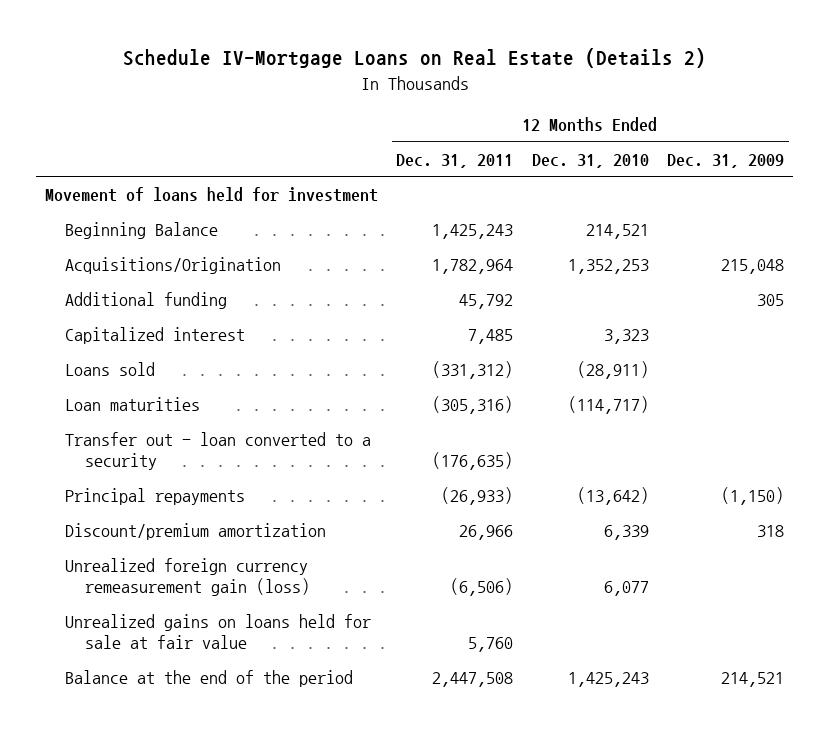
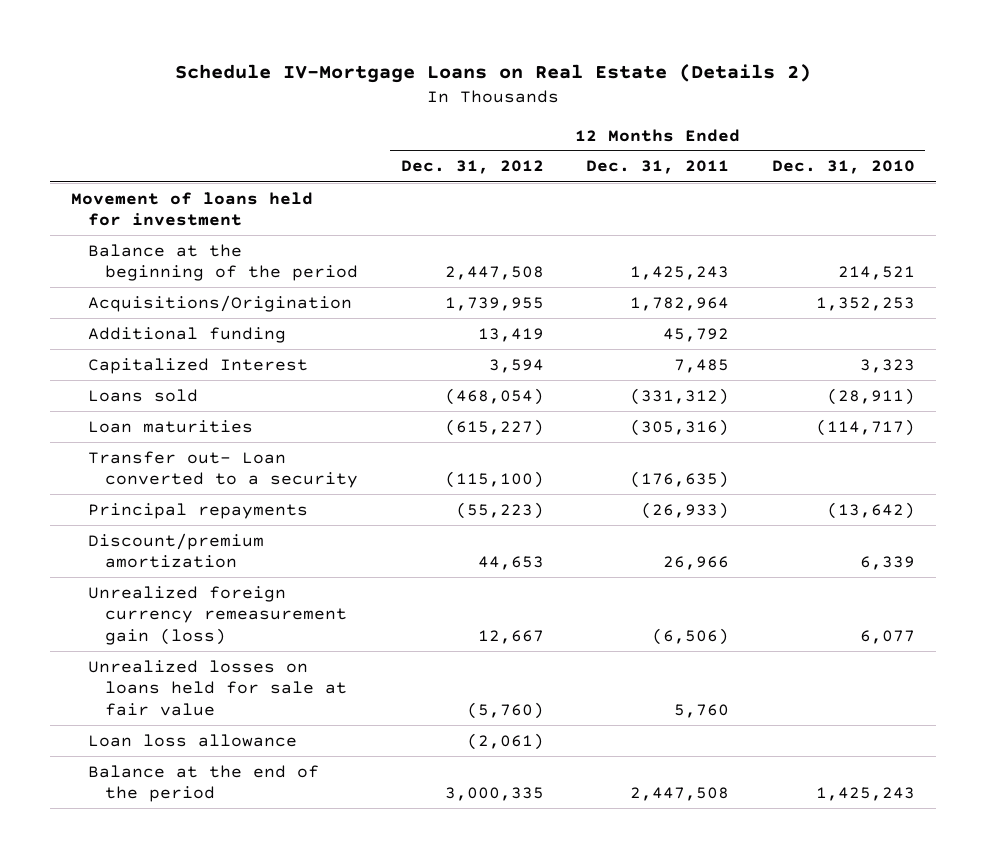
- | 12 Months Ended Dec. 31, 2011 | 12 Months Ended Dec. 31, 2010 | 12 Months Ended Dec. 31, 2009
+ | 12 Months Ended Dec. 31, 2012 | 12 Months Ended Dec. 31, 2011 | 12 Months Ended Dec. 31, 2010
- Beginning Balance | 1,425,243 | 214,521 |
+ Balance at the beginning of the period | 2,447,508 | 1,425,243 | 214,521
- Capitalized interest | 7,485 | 3,323 |
+ Capitalized Interest | 3,594 | 7,485 | 3,323
- Transfer out - loan converted to a security | (176,635) | |
+ Transfer out- Loan converted to a security | (115,100) | (176,635) |
- Unrealized gains on loans held for sale at fair value | 5,760 | |
+ Unrealized losses on loans held for sale at fair value | (5,760) | 5,760 |
+ Loan loss allowance | (2,061) | |

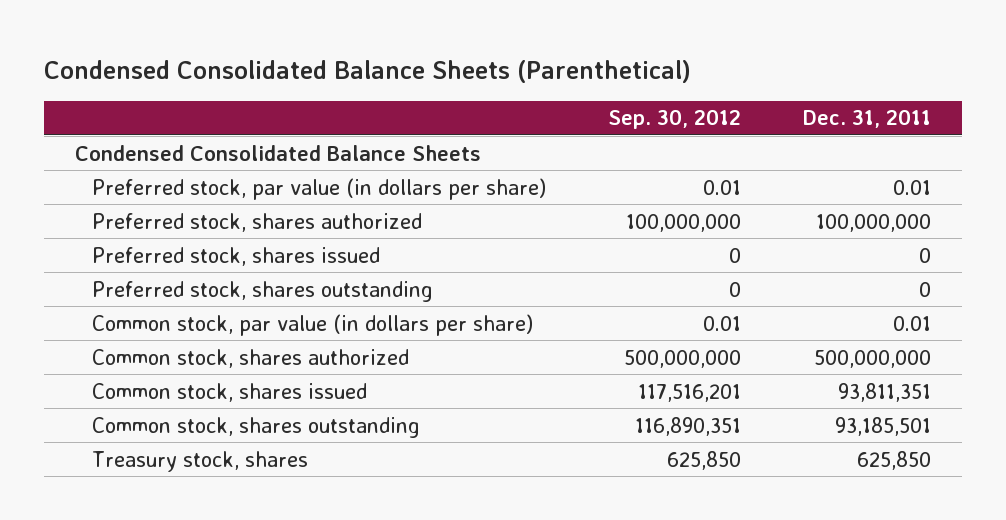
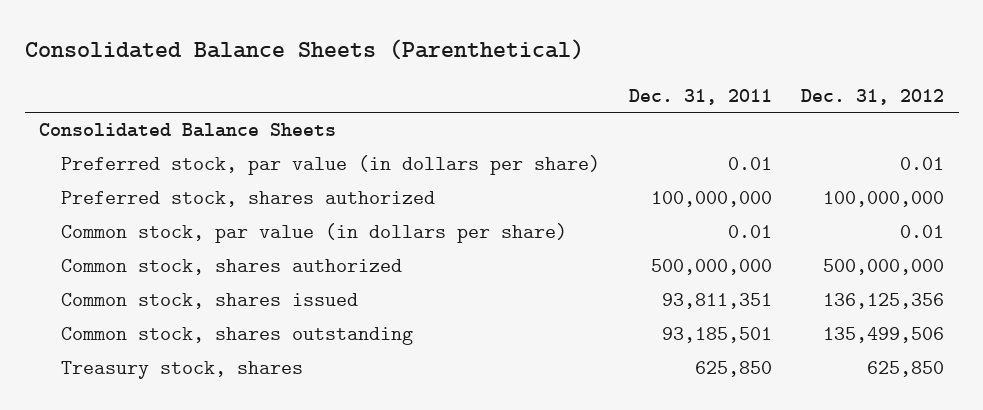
- Condensed Consolidated Balance Sheets (Parenthetical)
+ Consolidated Balance Sheets (Parenthetical)
- | Sep. 30, 2012 | Dec. 31, 2011
+ | Dec. 31, 2011 | Dec. 31, 2012
- Condensed Consolidated Balance Sheets
+ Consolidated Balance Sheets
- Preferred stock, shares issued | 0 | 0
- Preferred stock, shares outstanding | 0 | 0

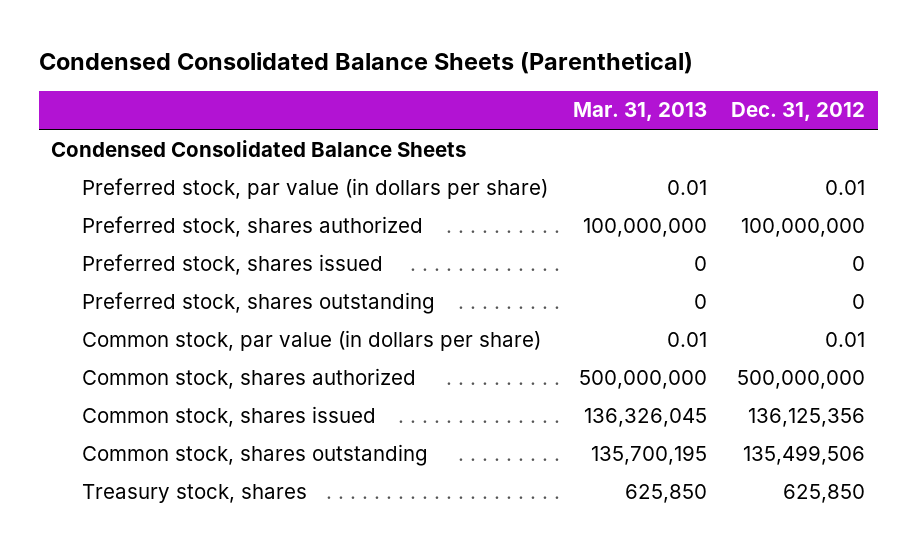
- Consolidated Balance Sheets (Parenthetical)
+ Condensed Consolidated Balance Sheets (Parenthetical)
- | Dec. 31, 2011 | Dec. 31, 2012
+ | Mar. 31, 2013 | Dec. 31, 2012
- Consolidated Balance Sheets
+ Condensed Consolidated Balance Sheets
+ Preferred stock, shares issued | 0 | 0
+ Preferred stock, shares outstanding | 0 | 0

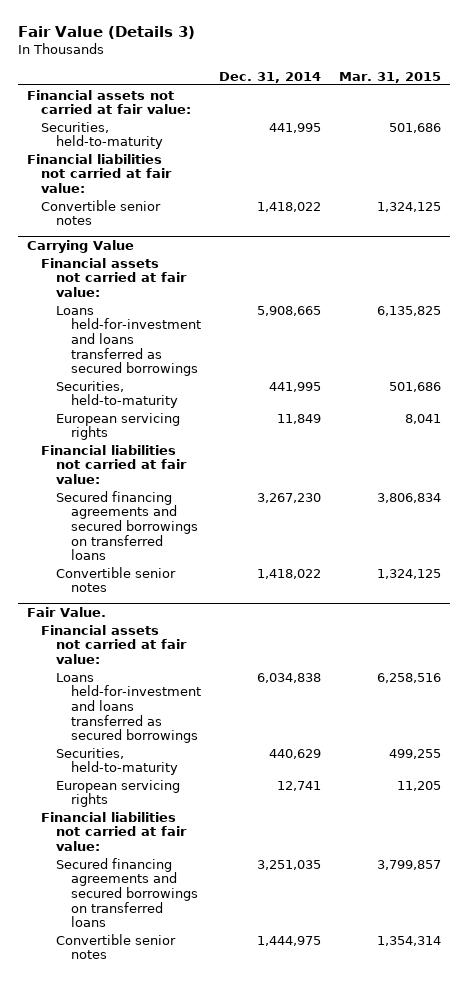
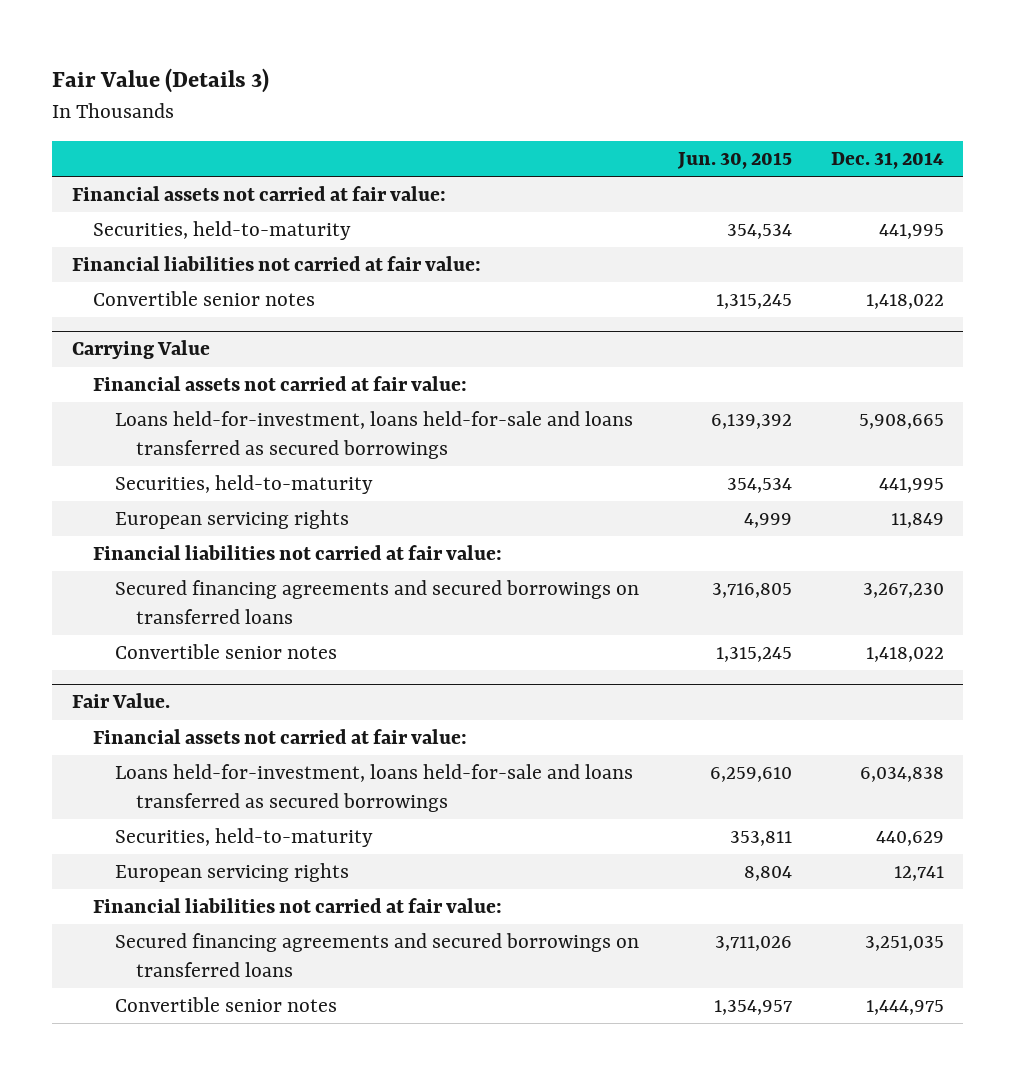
- | Dec. 31, 2014 | Mar. 31, 2015
+ | Jun. 30, 2015 | Dec. 31, 2014
@ Carrying Value
- Loans held-for-investment and loans transferred as secured borrowings | 5,908,665 | 6,135,825
+ Loans held-for-investment, loans held-for-sale and loans transferred as secured borrowings | 6,139,392 | 5,908,665
@ Fair Value.
- Loans held-for-investment and loans transferred as secured borrowings | 6,034,838 | 6,258,516
+ Loans held-for-investment, loans held-for-sale and loans transferred as secured borrowings | 6,259,610 | 6,034,838

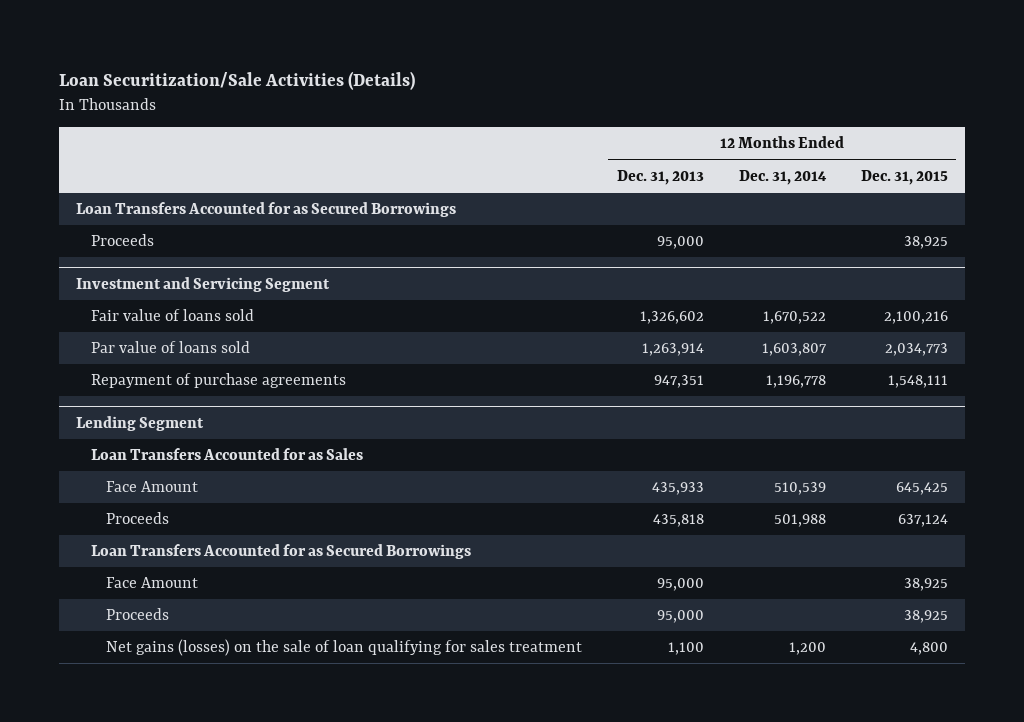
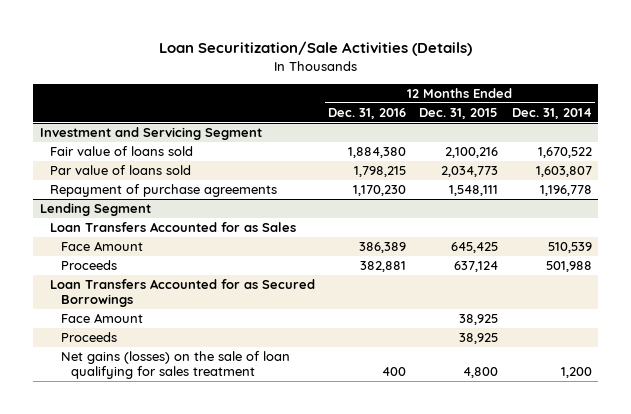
- | 12 Months Ended Dec. 31, 2013 | 12 Months Ended Dec. 31, 2014 | 12 Months Ended Dec. 31, 2015
+ | 12 Months Ended Dec. 31, 2016 | 12 Months Ended Dec. 31, 2015 | 12 Months Ended Dec. 31, 2014
- Loan Transfers Accounted for as Secured Borrowings
- Proceeds | 95,000 | | 38,925

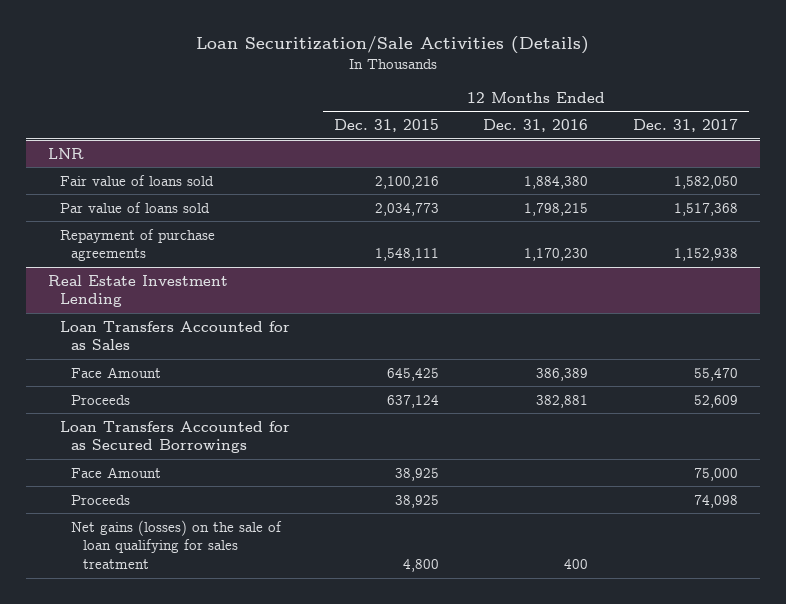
- | 12 Months Ended Dec. 31, 2016 | 12 Months Ended Dec. 31, 2015 | 12 Months Ended Dec. 31, 2014
+ | 12 Months Ended Dec. 31, 2015 | 12 Months Ended Dec. 31, 2016 | 12 Months Ended Dec. 31, 2017
- Investment and Servicing Segment
+ LNR
- Lending Segment
+ Real Estate Investment Lending

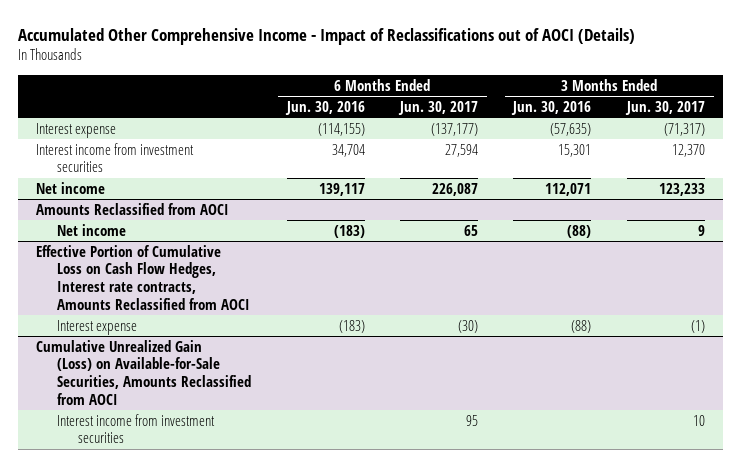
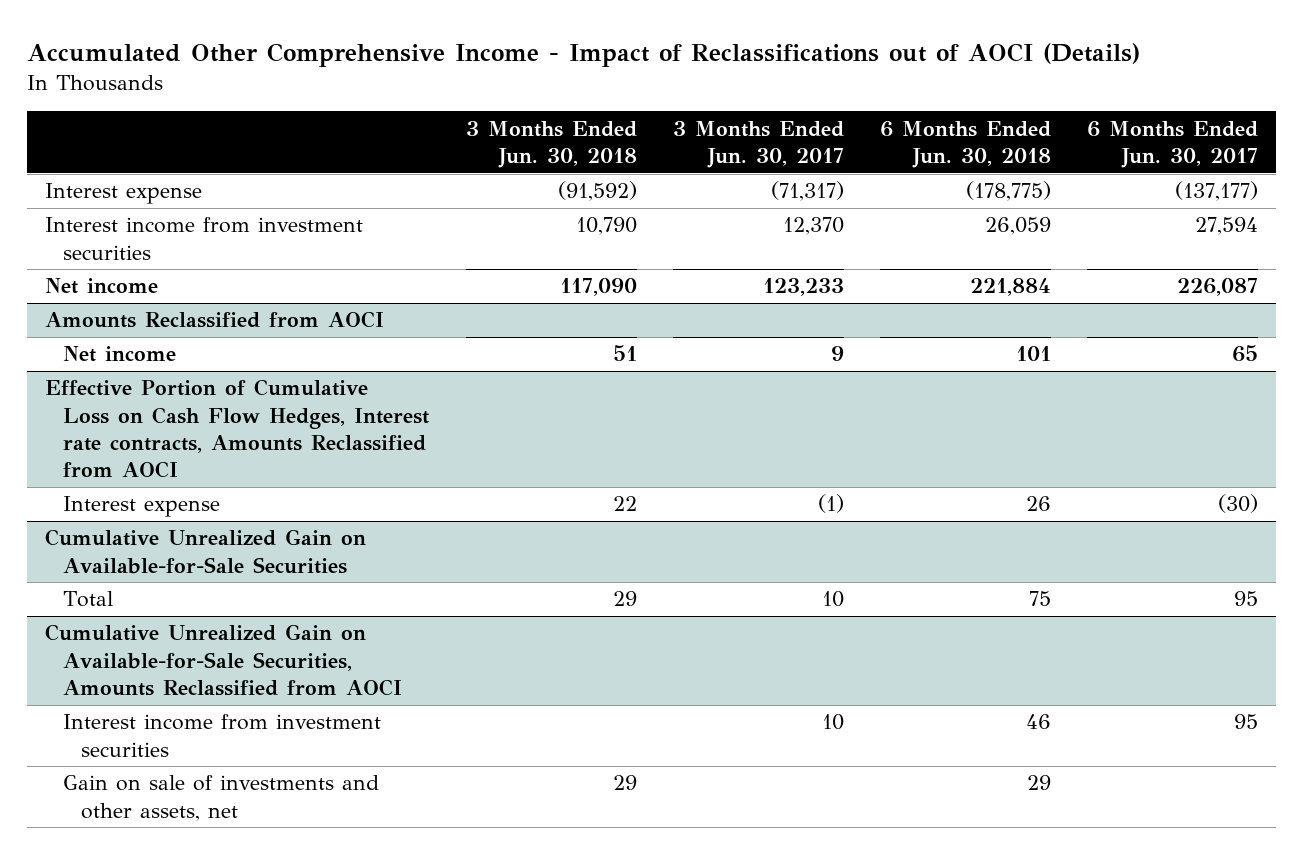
- | 6 Months Ended Jun. 30, 2016 | 6 Months Ended Jun. 30, 2017 | 3 Months Ended Jun. 30, 2016 | 3 Months Ended Jun. 30, 2017
+ | 3 Months Ended Jun. 30, 2018 | 3 Months Ended Jun. 30, 2017 | 6 Months Ended Jun. 30, 2018 | 6 Months Ended Jun. 30, 2017
- Cumulative Unrealized Gain (Loss) on Available-for-Sale Securities, Amounts Reclassified from AOCI
+ Cumulative Unrealized Gain on Available-for-Sale Securities
+ Total | 29 | 10 | 75 | 95
+ Cumulative Unrealized Gain on Available-for-Sale Securities, Amounts Reclassified from AOCI
+ Gain on sale of investments and other assets, net | 29 | | 29 |

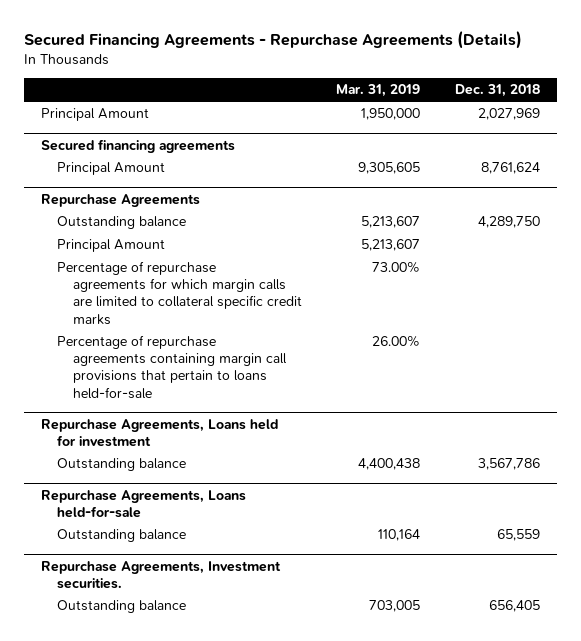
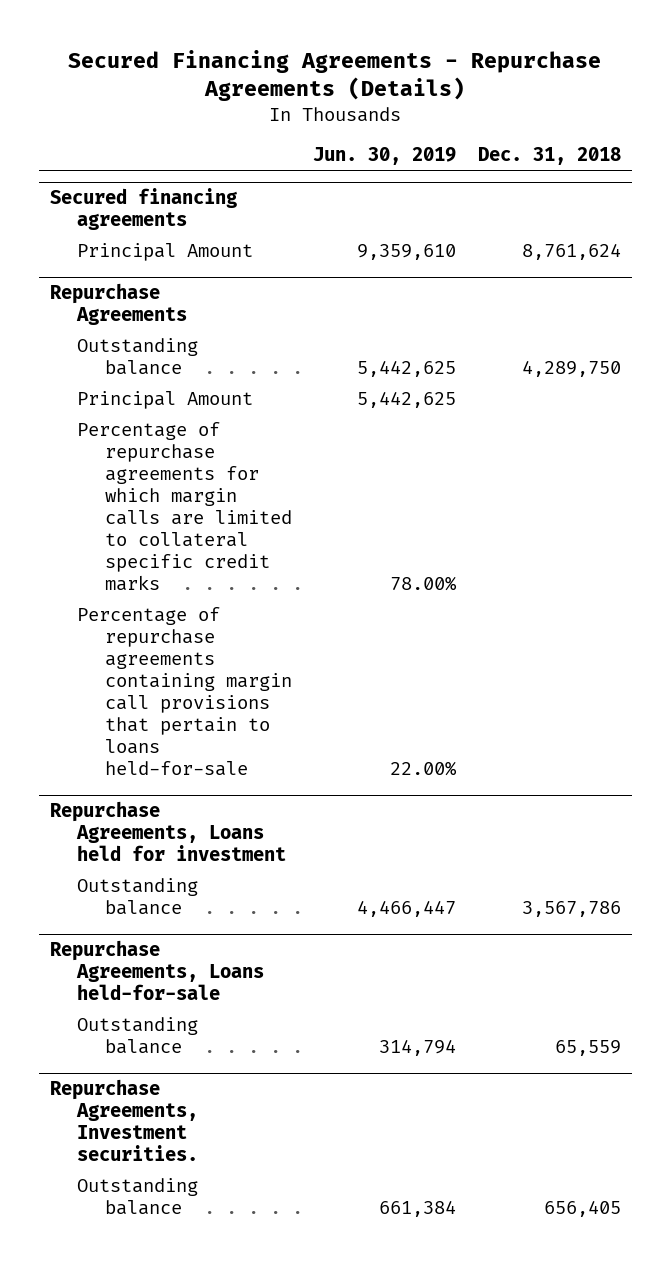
- | Mar. 31, 2019 | Dec. 31, 2018
+ | Jun. 30, 2019 | Dec. 31, 2018
- Principal Amount | 1,950,000 | 2,027,969

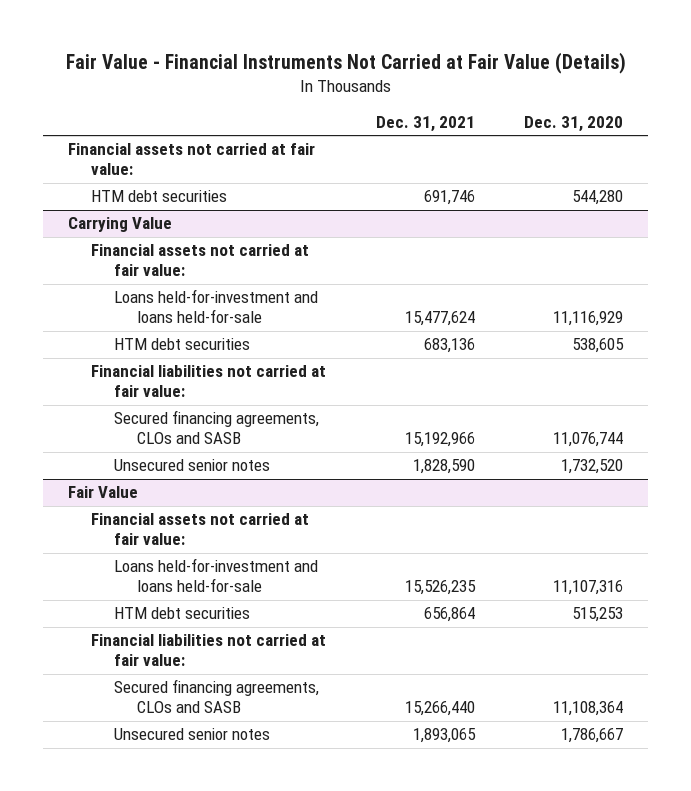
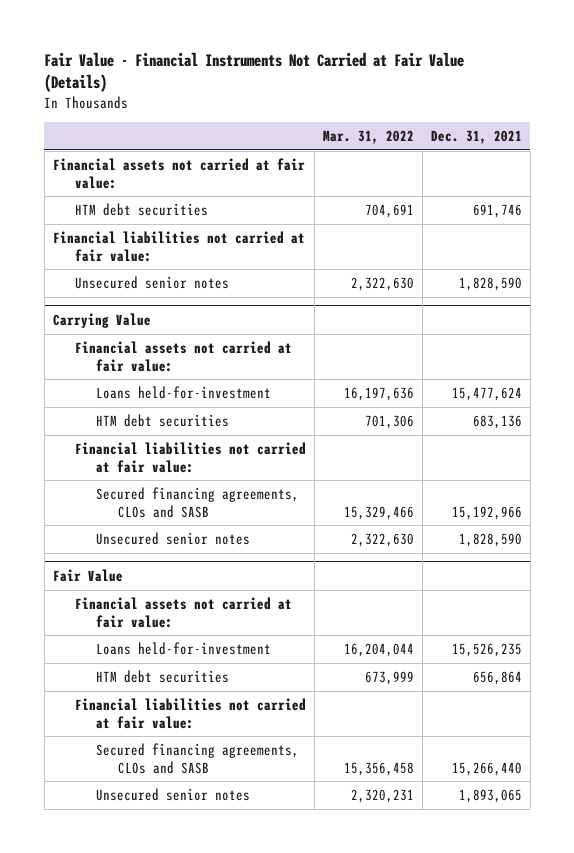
- | Dec. 31, 2021 | Dec. 31, 2020
+ | Mar. 31, 2022 | Dec. 31, 2021
+ Financial liabilities not carried at fair value:
+ Unsecured senior notes | 2,322,630 | 1,828,590
@ Carrying Value
- Loans held-for-investment and loans held-for-sale | 15,477,624 | 11,116,929
+ Loans held-for-investment | 16,197,636 | 15,477,624
@ Fair Value
- Loans held-for-investment and loans held-for-sale | 15,526,235 | 11,107,316
+ Loans held-for-investment | 16,204,044 | 15,526,235

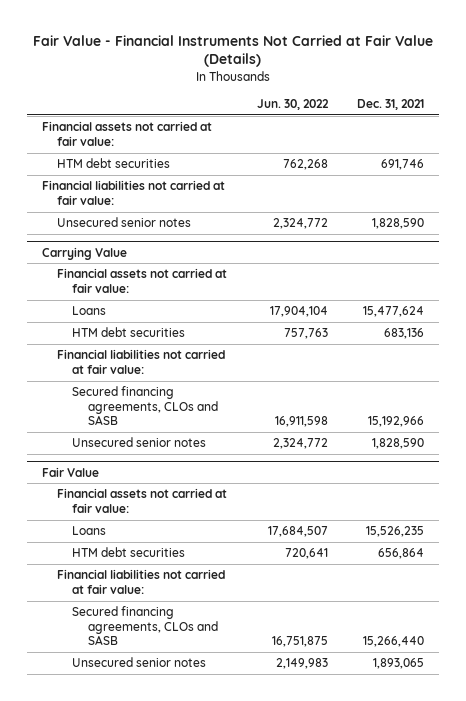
- | Mar. 31, 2022 | Dec. 31, 2021
+ | Jun. 30, 2022 | Dec. 31, 2021
@ Carrying Value
- Loans held-for-investment | 16,197,636 | 15,477,624
+ Loans | 17,904,104 | 15,477,624
@ Fair Value
- Loans held-for-investment | 16,204,044 | 15,526,235
+ Loans | 17,684,507 | 15,526,235

